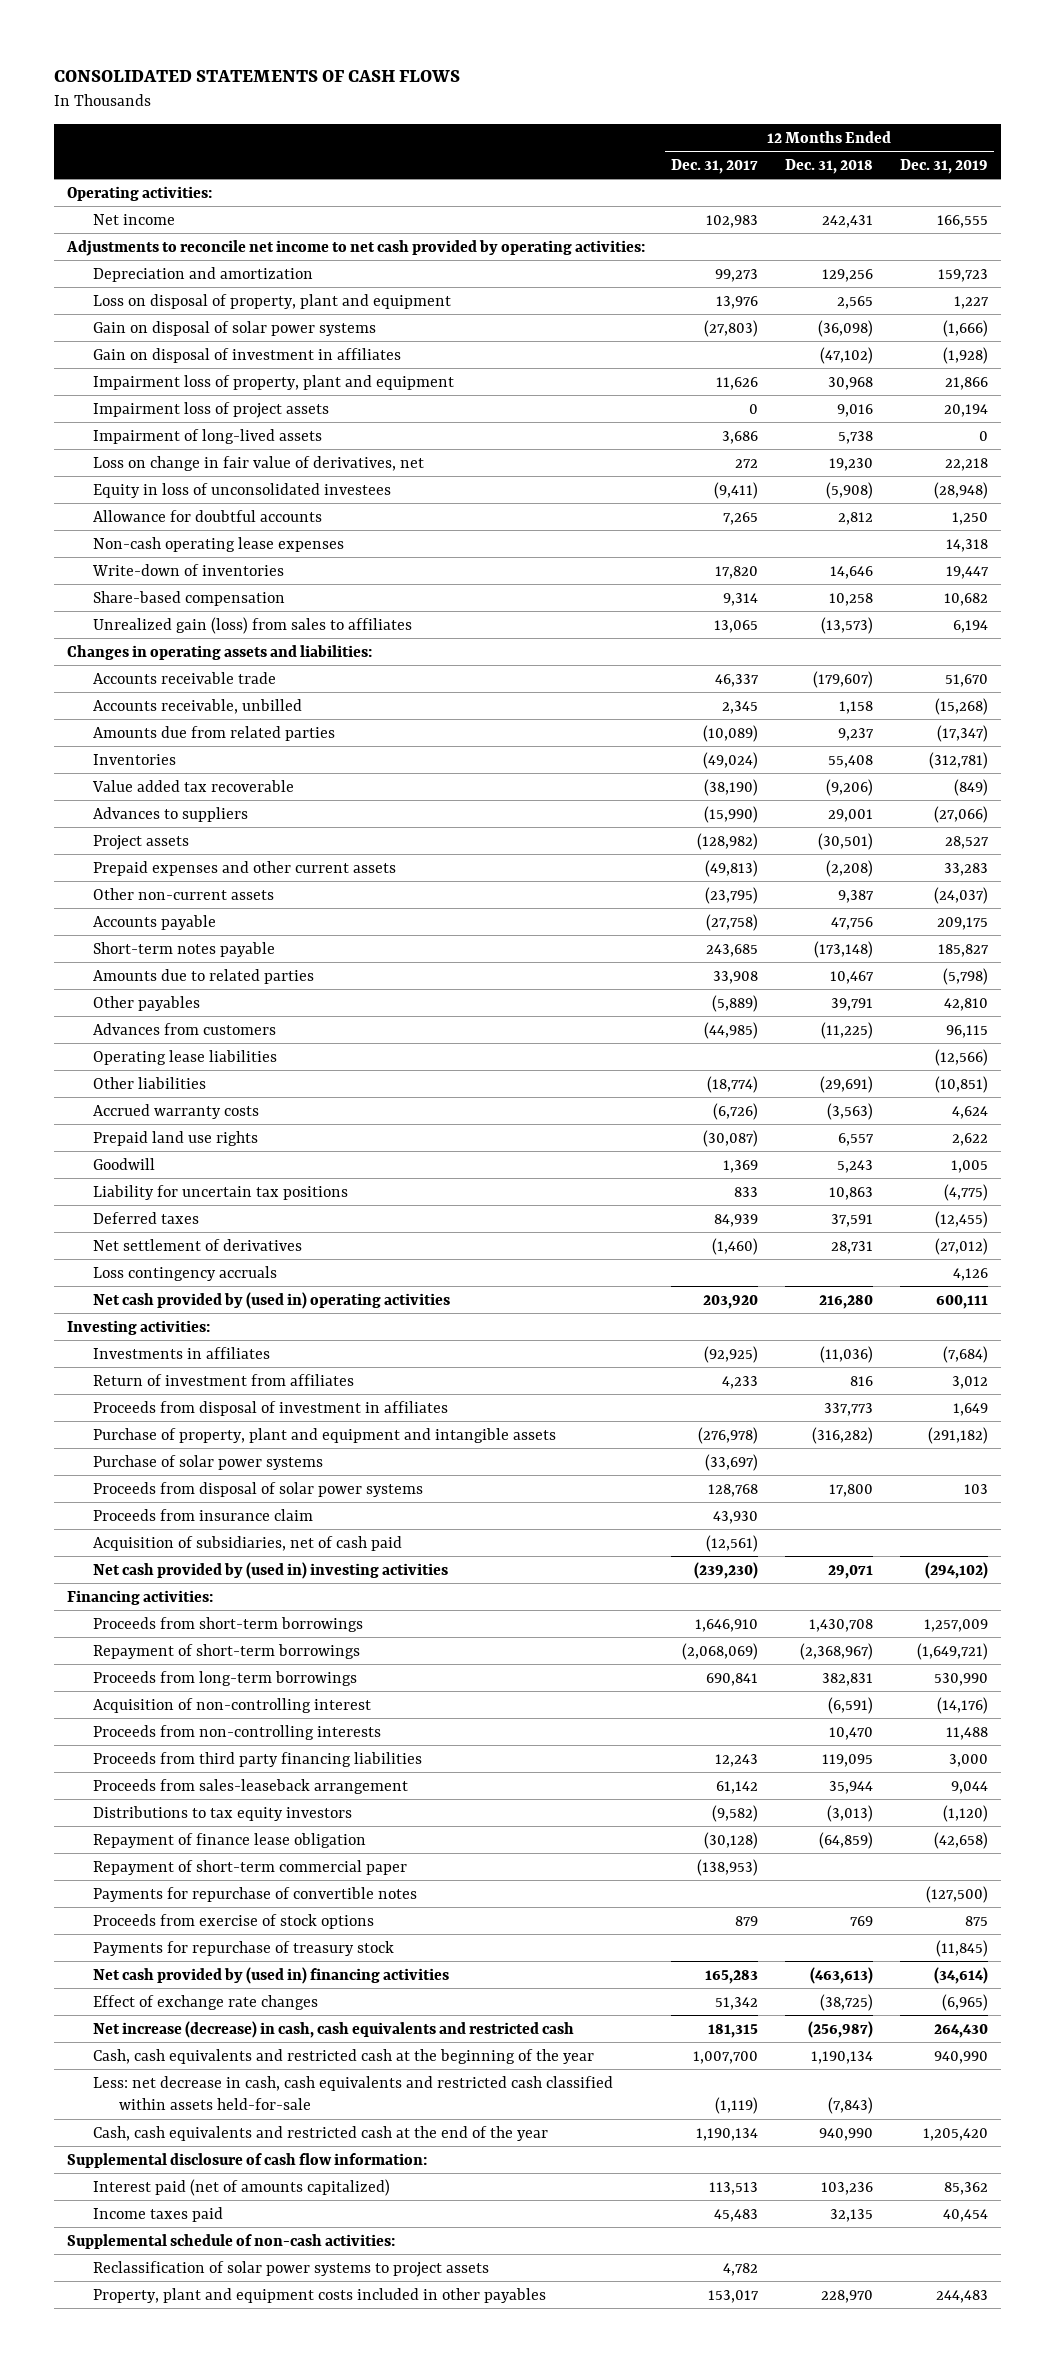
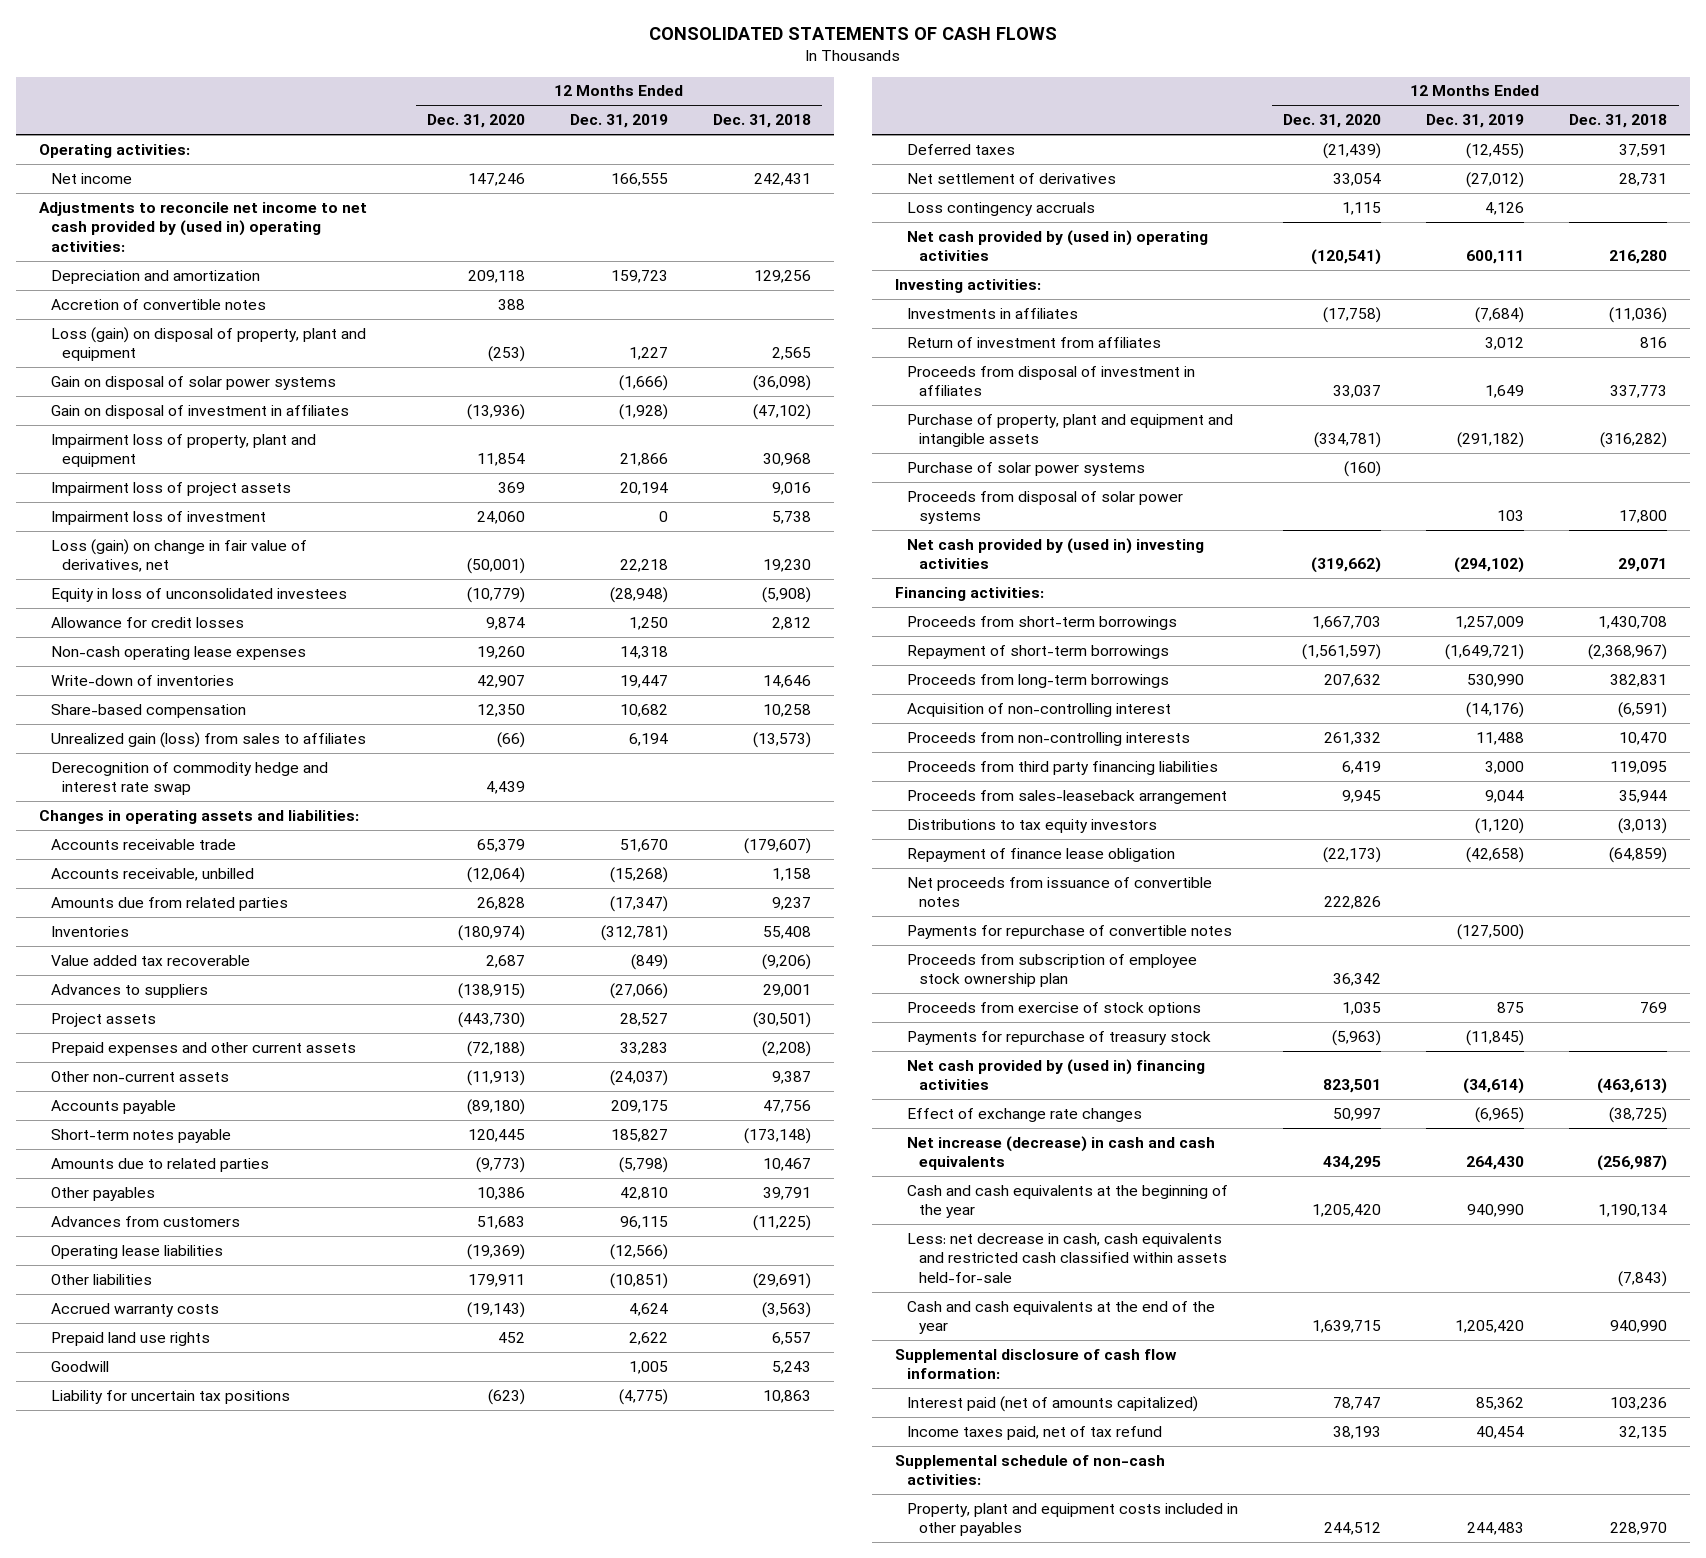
- | 12 Months Ended Dec. 31, 2017 | 12 Months Ended Dec. 31, 2018 | 12 Months Ended Dec. 31, 2019
+ | 12 Months Ended Dec. 31, 2020 | 12 Months Ended Dec. 31, 2019 | 12 Months Ended Dec. 31, 2018
- Adjustments to reconcile net income to net cash provided by operating activities:
+ Adjustments to reconcile net income to net cash provided by (used in) operating activities:
- Loss on disposal of property, plant and equipment | 13,976 | 2,565 | 1,227
+ Accretion of convertible notes | 388 | |
+ Loss (gain) on disposal of property, plant and equipment | (253) | 1,227 | 2,565
- Impairment of long-lived assets | 3,686 | 5,738 | 0
- Loss on change in fair value of derivatives, net | 272 | 19,230 | 22,218
+ Impairment loss of investment | 24,060 | 0 | 5,738
+ Loss (gain) on change in fair value of derivatives, net | (50,001) | 22,218 | 19,230
- Allowance for doubtful accounts | 7,265 | 2,812 | 1,250
+ Allowance for credit losses | 9,874 | 1,250 | 2,812
+ Derecognition of commodity hedge and interest rate swap | 4,439 | |
- Proceeds from insurance claim | 43,930 | |
- Acquisition of subsidiaries, net of cash paid | (12,561) | |
- Repayment of short-term commercial paper | (138,953) | |
+ Net proceeds from issuance of convertible notes | 222,826 | |
+ Proceeds from subscription of employee stock ownership plan | 36,342 | |
- Net increase (decrease) in cash, cash equivalents and restricted cash | 181,315 | (256,987) | 264,430
- Cash, cash equivalents and restricted cash at the beginning of the year | 1,007,700 | 1,190,134 | 940,990
+ Net increase (decrease) in cash and cash equivalents | 434,295 | 264,430 | (256,987)
+ Cash and cash equivalents at the beginning of the year | 1,205,420 | 940,990 | 1,190,134
- Cash, cash equivalents and restricted cash at the end of the year | 1,190,134 | 940,990 | 1,205,420
+ Cash and cash equivalents at the end of the year | 1,639,715 | 1,205,420 | 940,990
- Income taxes paid | 45,483 | 32,135 | 40,454
+ Income taxes paid, net of tax refund | 38,193 | 40,454 | 32,135
- Reclassification of solar power systems to project assets | 4,782 | |

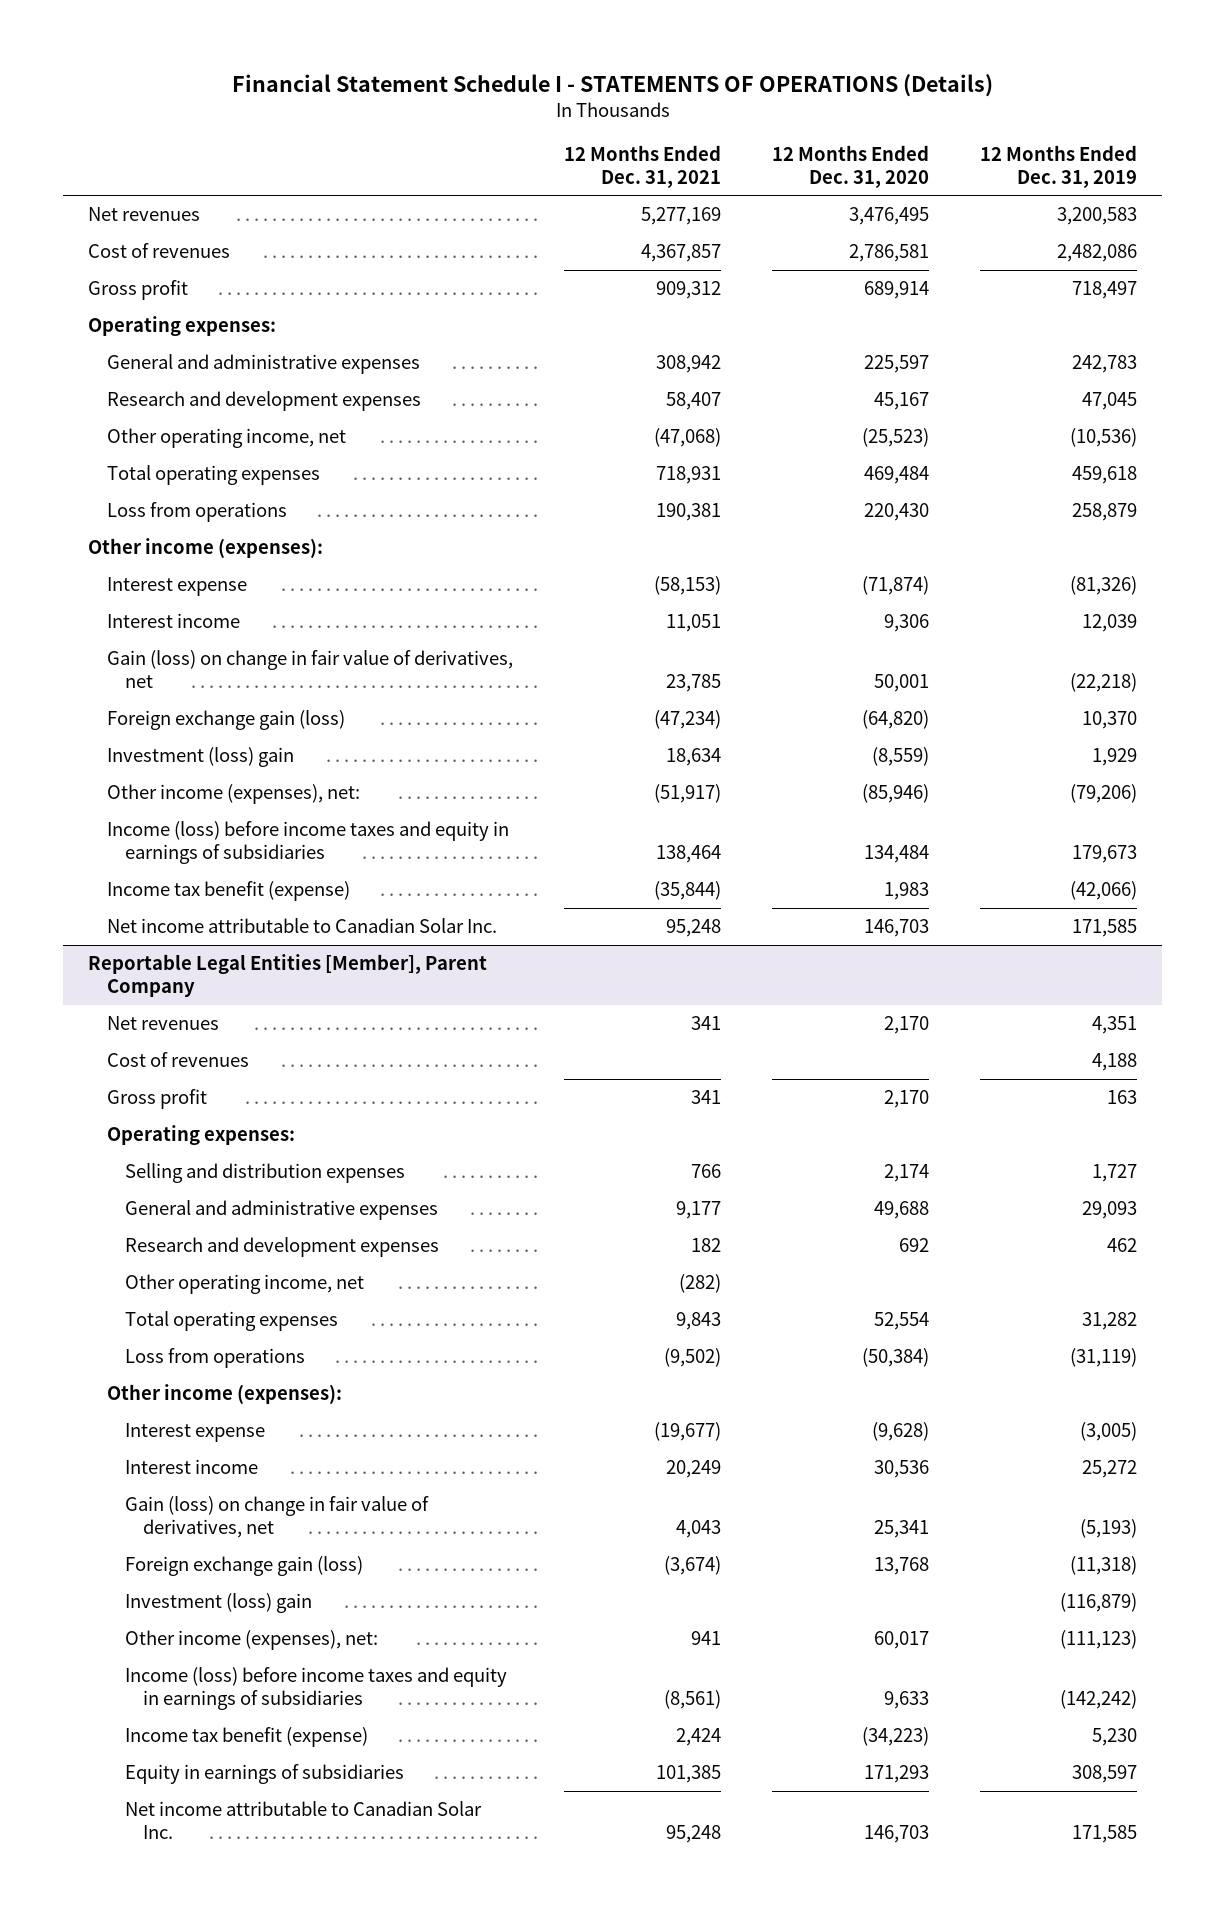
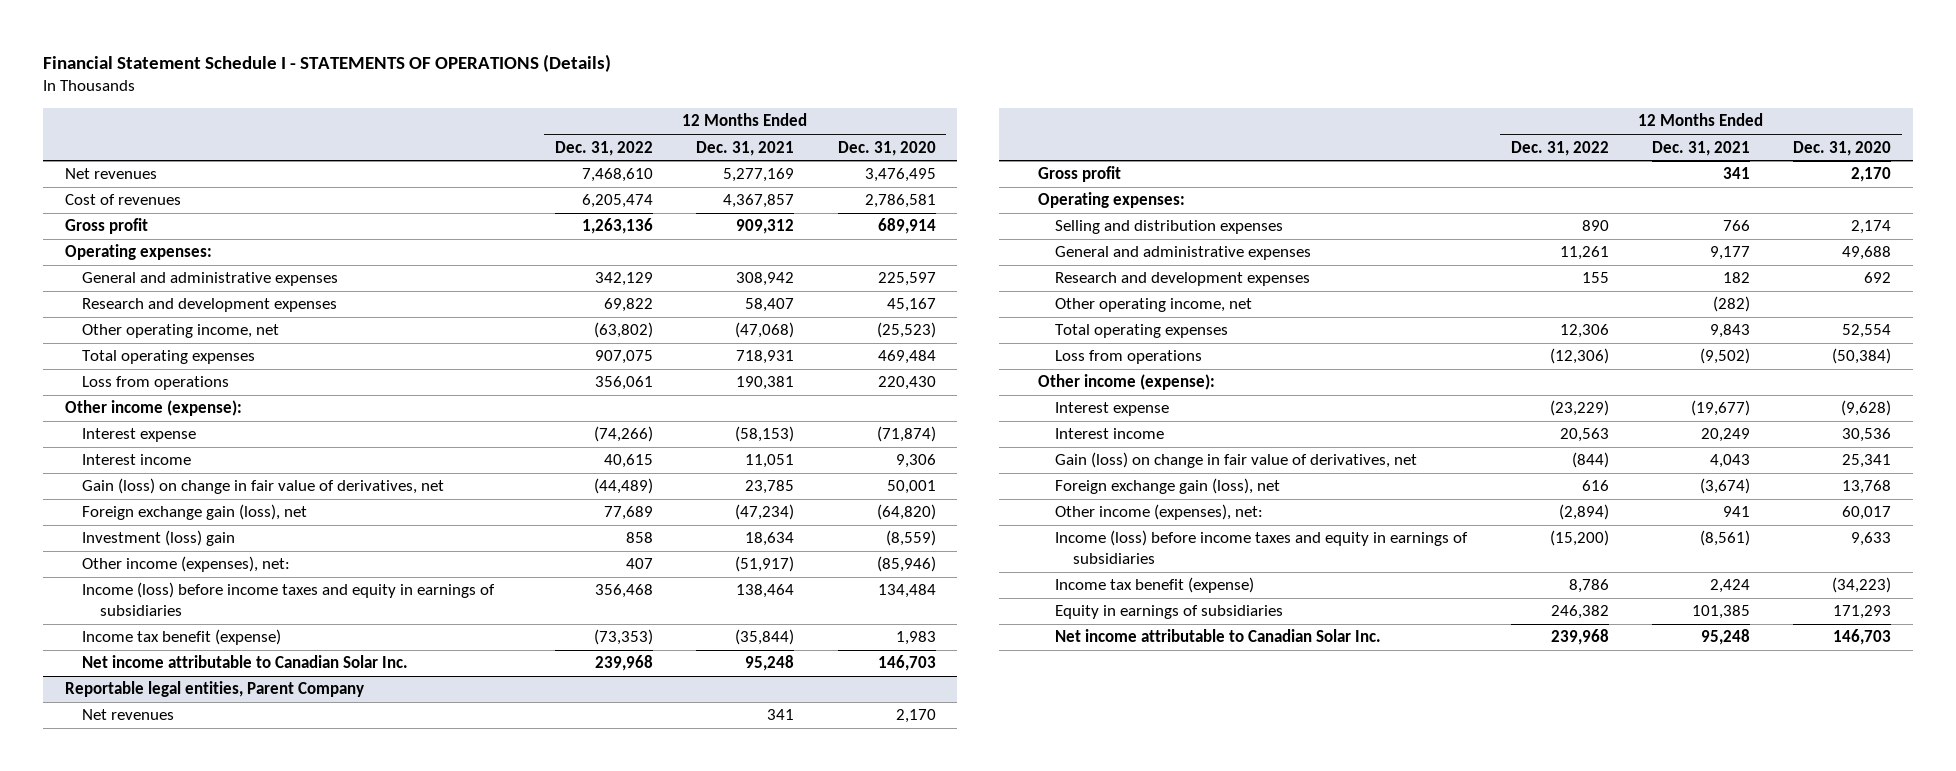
- | 12 Months Ended Dec. 31, 2021 | 12 Months Ended Dec. 31, 2020 | 12 Months Ended Dec. 31, 2019
+ | 12 Months Ended Dec. 31, 2022 | 12 Months Ended Dec. 31, 2021 | 12 Months Ended Dec. 31, 2020
- Other income (expenses):
+ Other income (expense):
- Foreign exchange gain (loss) | (47,234) | (64,820) | 10,370
+ Foreign exchange gain (loss), net | 77,689 | (47,234) | (64,820)
- Reportable Legal Entities [Member], Parent Company
+ Reportable legal entities, Parent Company
- Cost of revenues | | | 4,188
- Other income (expenses):
+ Other income (expense):
- Foreign exchange gain (loss) | (3,674) | 13,768 | (11,318)
- Investment (loss) gain | | | (116,879)
+ Foreign exchange gain (loss), net | 616 | (3,674) | 13,768

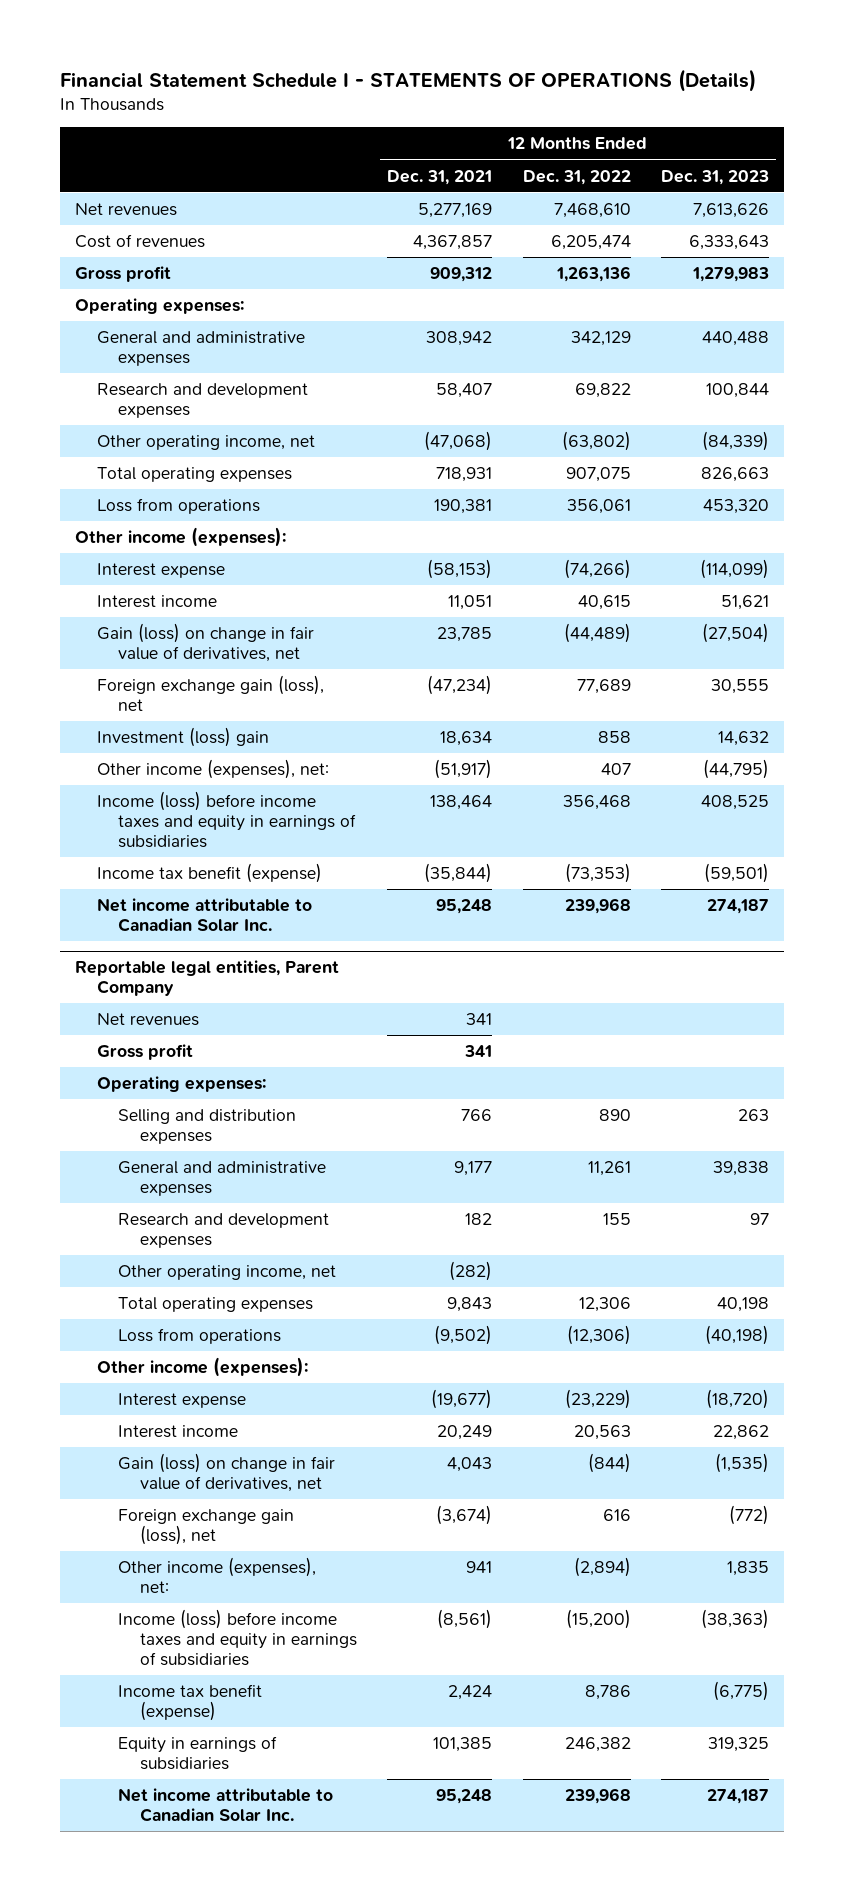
- | 12 Months Ended Dec. 31, 2022 | 12 Months Ended Dec. 31, 2021 | 12 Months Ended Dec. 31, 2020
+ | 12 Months Ended Dec. 31, 2021 | 12 Months Ended Dec. 31, 2022 | 12 Months Ended Dec. 31, 2023
- Other income (expense):
+ Other income (expenses):
@ Reportable legal entities, Parent Company
- Other income (expense):
+ Other income (expenses):

